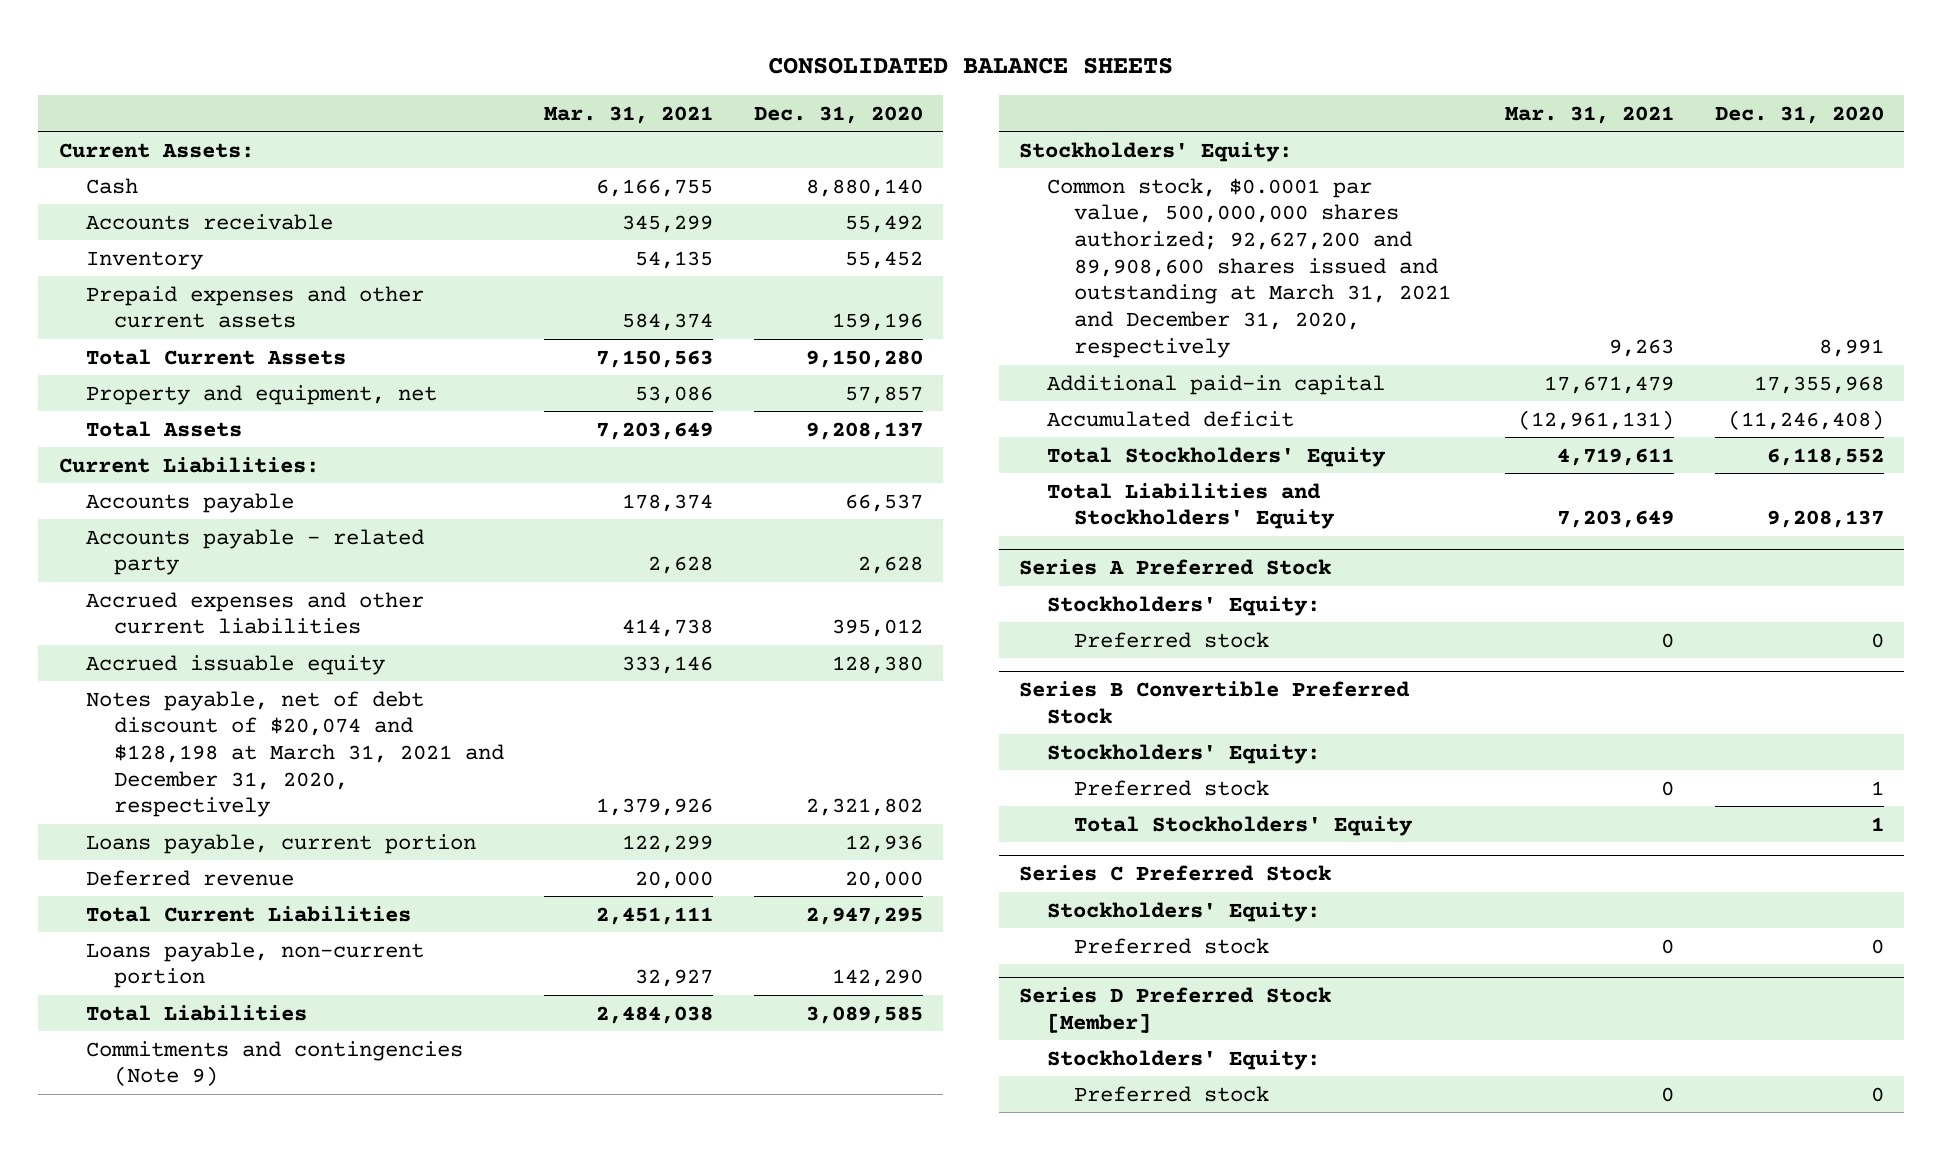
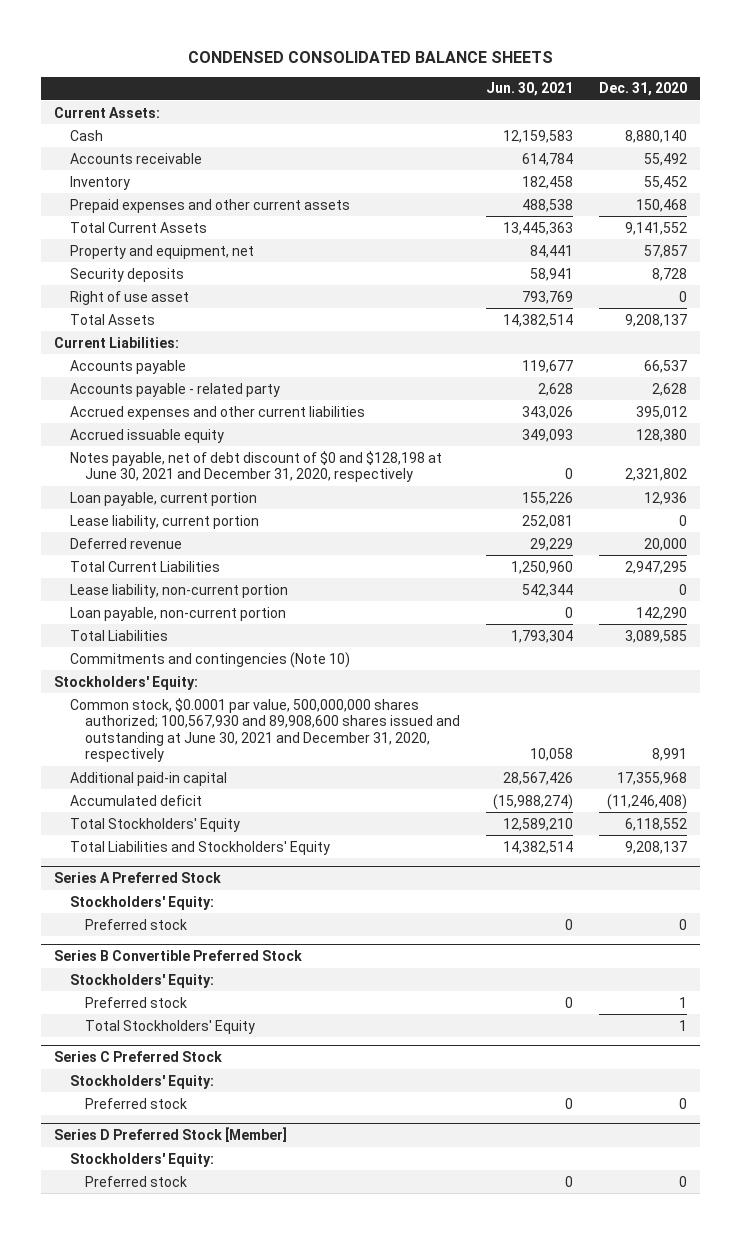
- CONSOLIDATED BALANCE SHEETS
+ CONDENSED CONSOLIDATED BALANCE SHEETS
- | Mar. 31, 2021 | Dec. 31, 2020
+ | Jun. 30, 2021 | Dec. 31, 2020
- Prepaid expenses and other current assets | 584,374 | 159,196
- Total Current Assets | 7,150,563 | 9,150,280
+ Prepaid expenses and other current assets | 488,538 | 150,468
+ Total Current Assets | 13,445,363 | 9,141,552
+ Security deposits | 58,941 | 8,728
+ Right of use asset | 793,769 | 0
- Notes payable, net of debt discount of $20,074 and $128,198 at March 31, 2021 and December 31, 2020, respectively | 1,379,926 | 2,321,802
- Loans payable, current portion | 122,299 | 12,936
+ Notes payable, net of debt discount of $0 and $128,198 at June 30, 2021 and December 31, 2020, respectively | 0 | 2,321,802
+ Loan payable, current portion | 155,226 | 12,936
+ Lease liability, current portion | 252,081 | 0
- Loans payable, non-current portion | 32,927 | 142,290
+ Lease liability, non-current portion | 542,344 | 0
+ Loan payable, non-current portion | 0 | 142,290
- Commitments and contingencies (Note 9)
+ Commitments and contingencies (Note 10)
- Common stock, $0.0001 par value, 500,000,000 shares authorized; 92,627,200 and 89,908,600 shares issued and outstanding at March 31, 2021 and December 31, 2020, respectively | 9,263 | 8,991
+ Common stock, $0.0001 par value, 500,000,000 shares authorized; 100,567,930 and 89,908,600 shares issued and outstanding at June 30, 2021 and December 31, 2020, respectively | 10,058 | 8,991

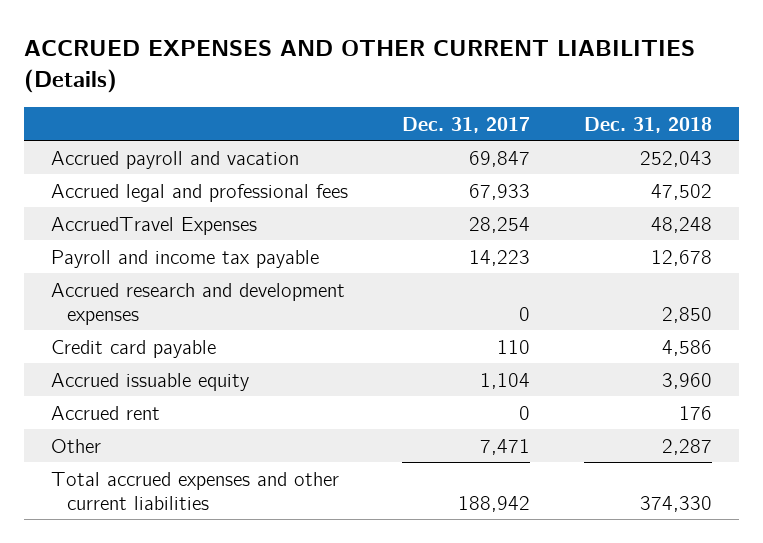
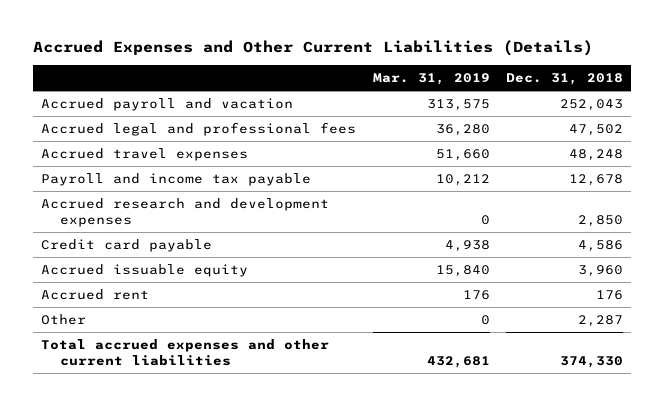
- ACCRUED EXPENSES AND OTHER CURRENT LIABILITIES (Details)
+ Accrued Expenses and Other Current Liabilities (Details)
- | Dec. 31, 2017 | Dec. 31, 2018
+ | Mar. 31, 2019 | Dec. 31, 2018
- AccruedTravel Expenses | 28,254 | 48,248
+ Accrued travel expenses | 51,660 | 48,248

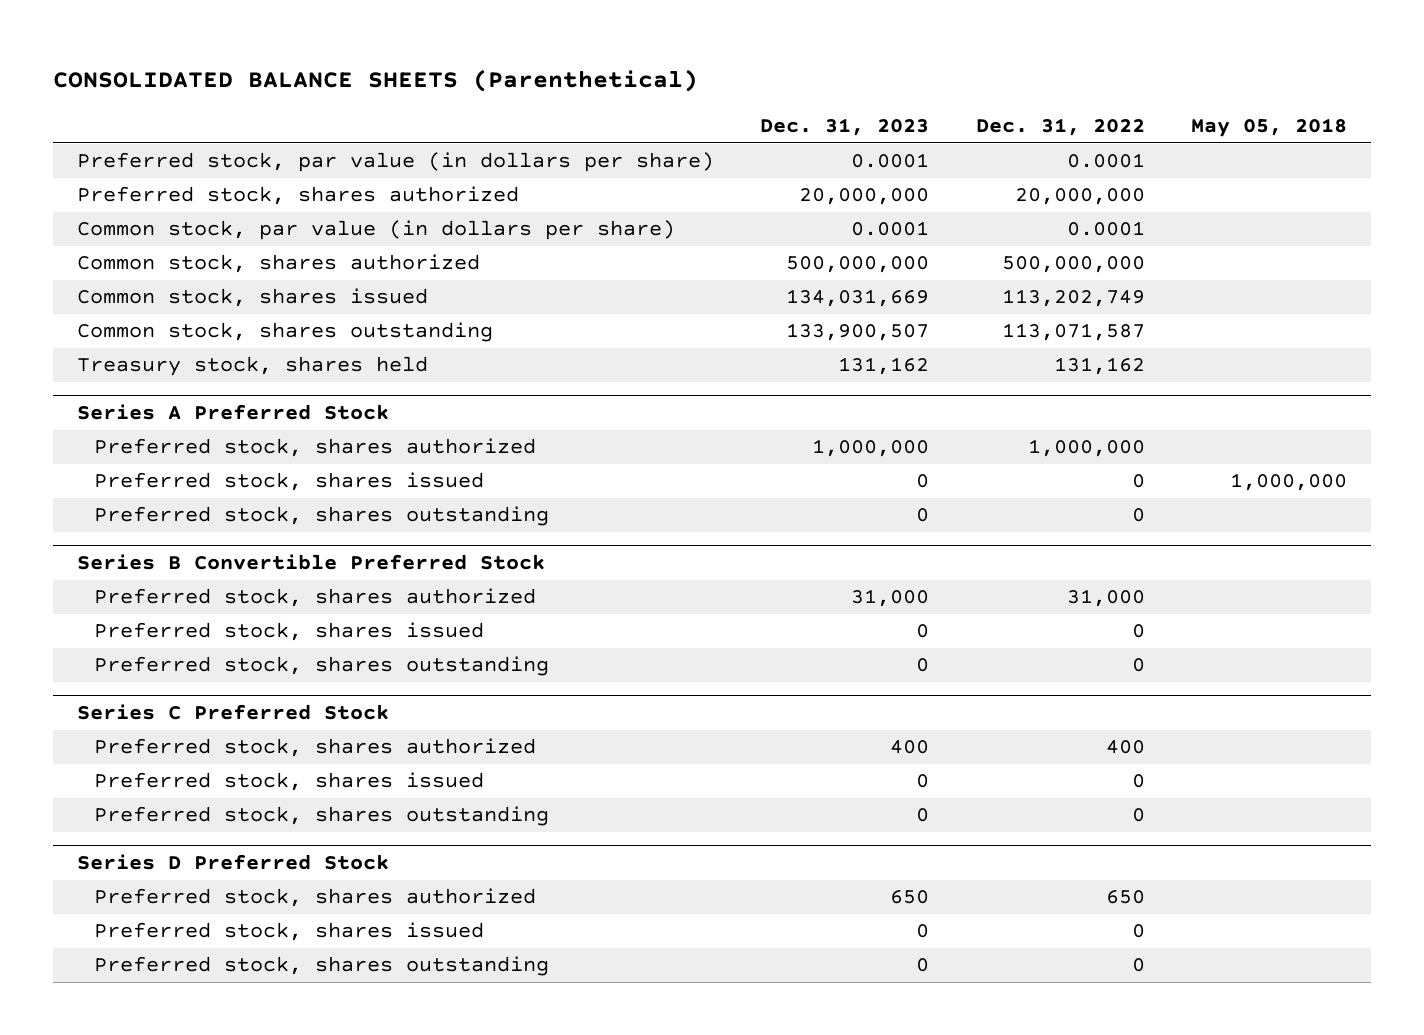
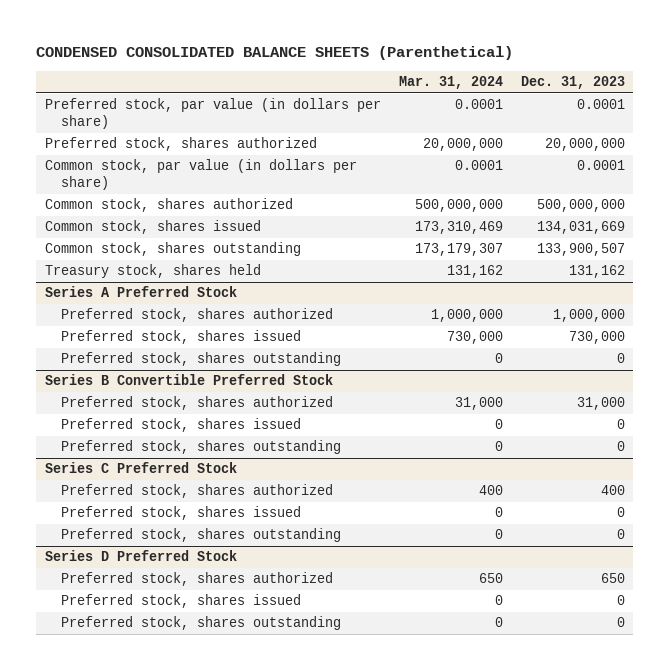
- CONSOLIDATED BALANCE SHEETS (Parenthetical)
+ CONDENSED CONSOLIDATED BALANCE SHEETS (Parenthetical)
- | Dec. 31, 2023 | Dec. 31, 2022 | May 05, 2018
+ | Mar. 31, 2024 | Dec. 31, 2023
@ Series A Preferred Stock
- Preferred stock, shares issued | 0 | 0 | 1,000,000
+ Preferred stock, shares issued | 730,000 | 730,000

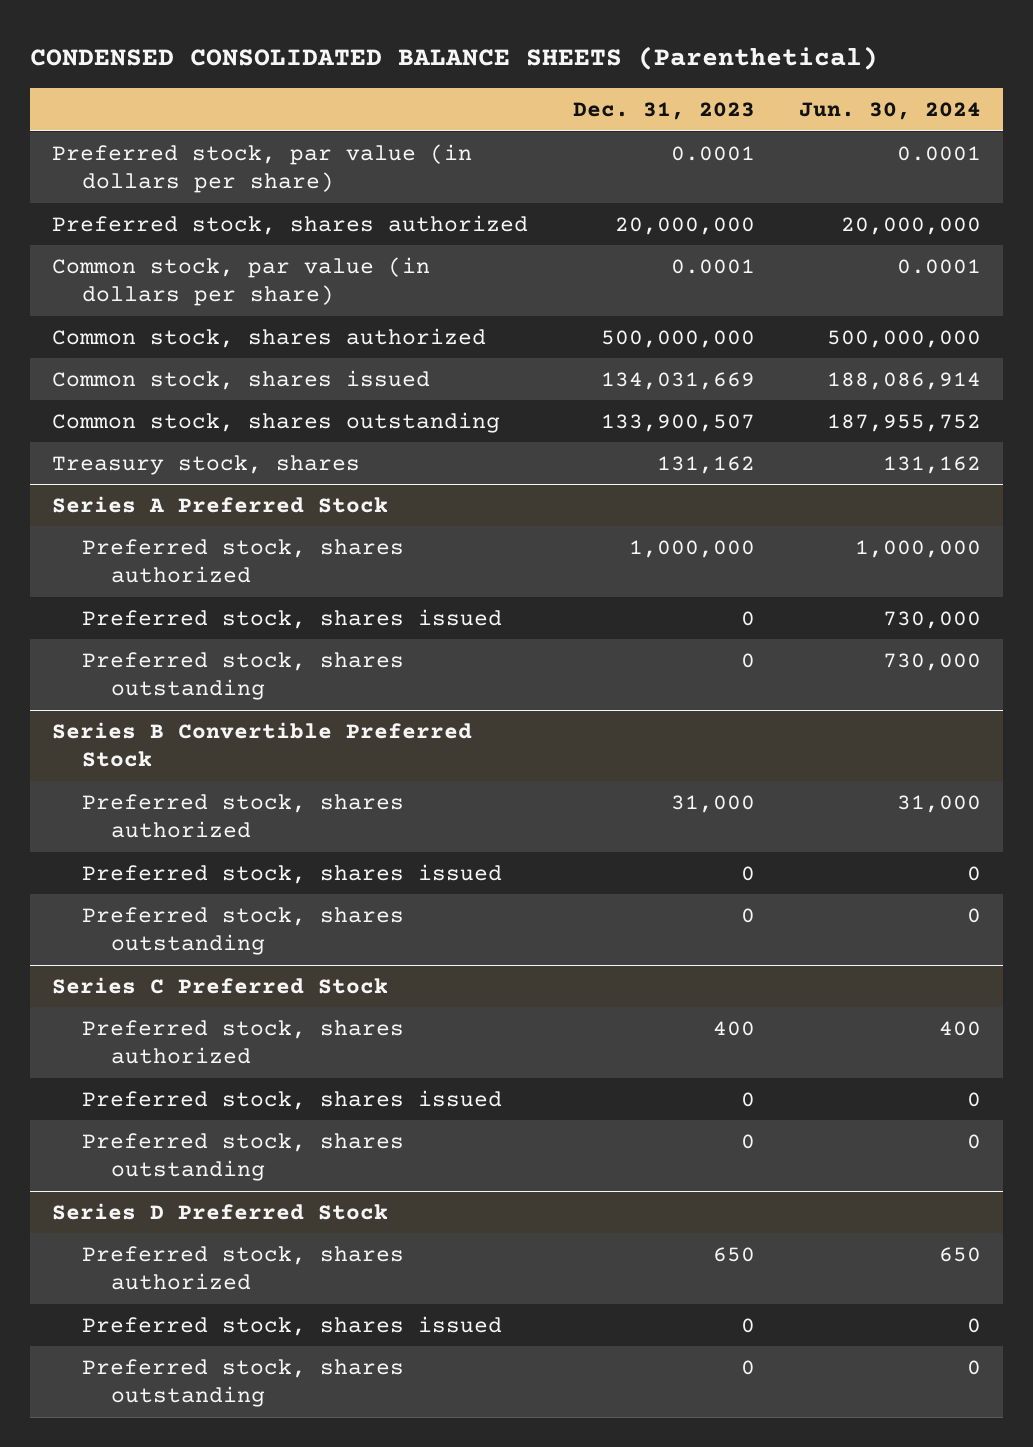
- | Mar. 31, 2024 | Dec. 31, 2023
+ | Dec. 31, 2023 | Jun. 30, 2024
- Treasury stock, shares held | 131,162 | 131,162
+ Treasury stock, shares | 131,162 | 131,162
@ Series A Preferred Stock
- Preferred stock, shares issued | 730,000 | 730,000
+ Preferred stock, shares issued | 0 | 730,000

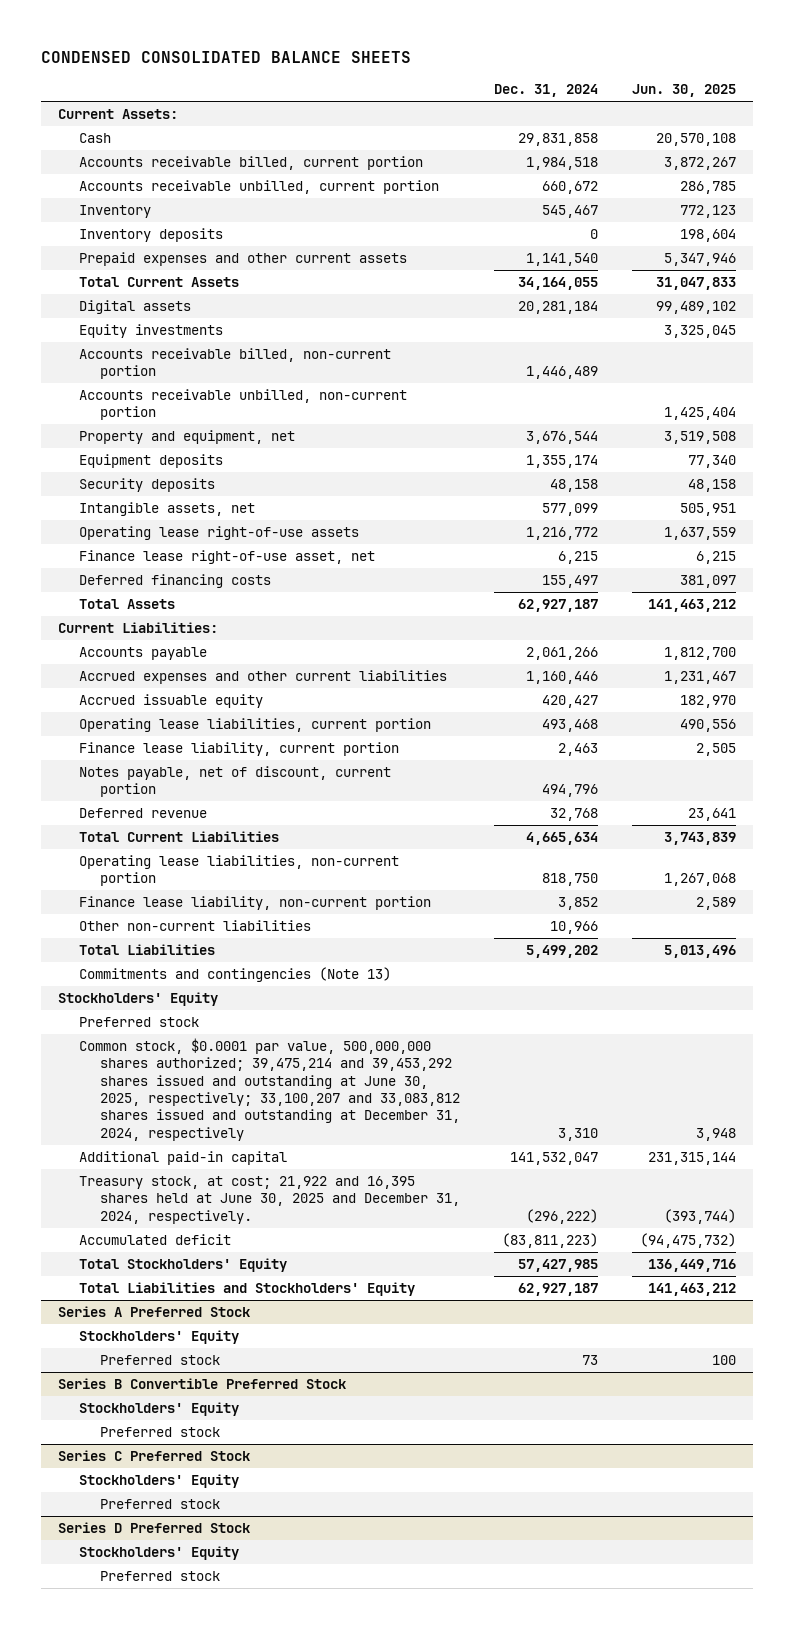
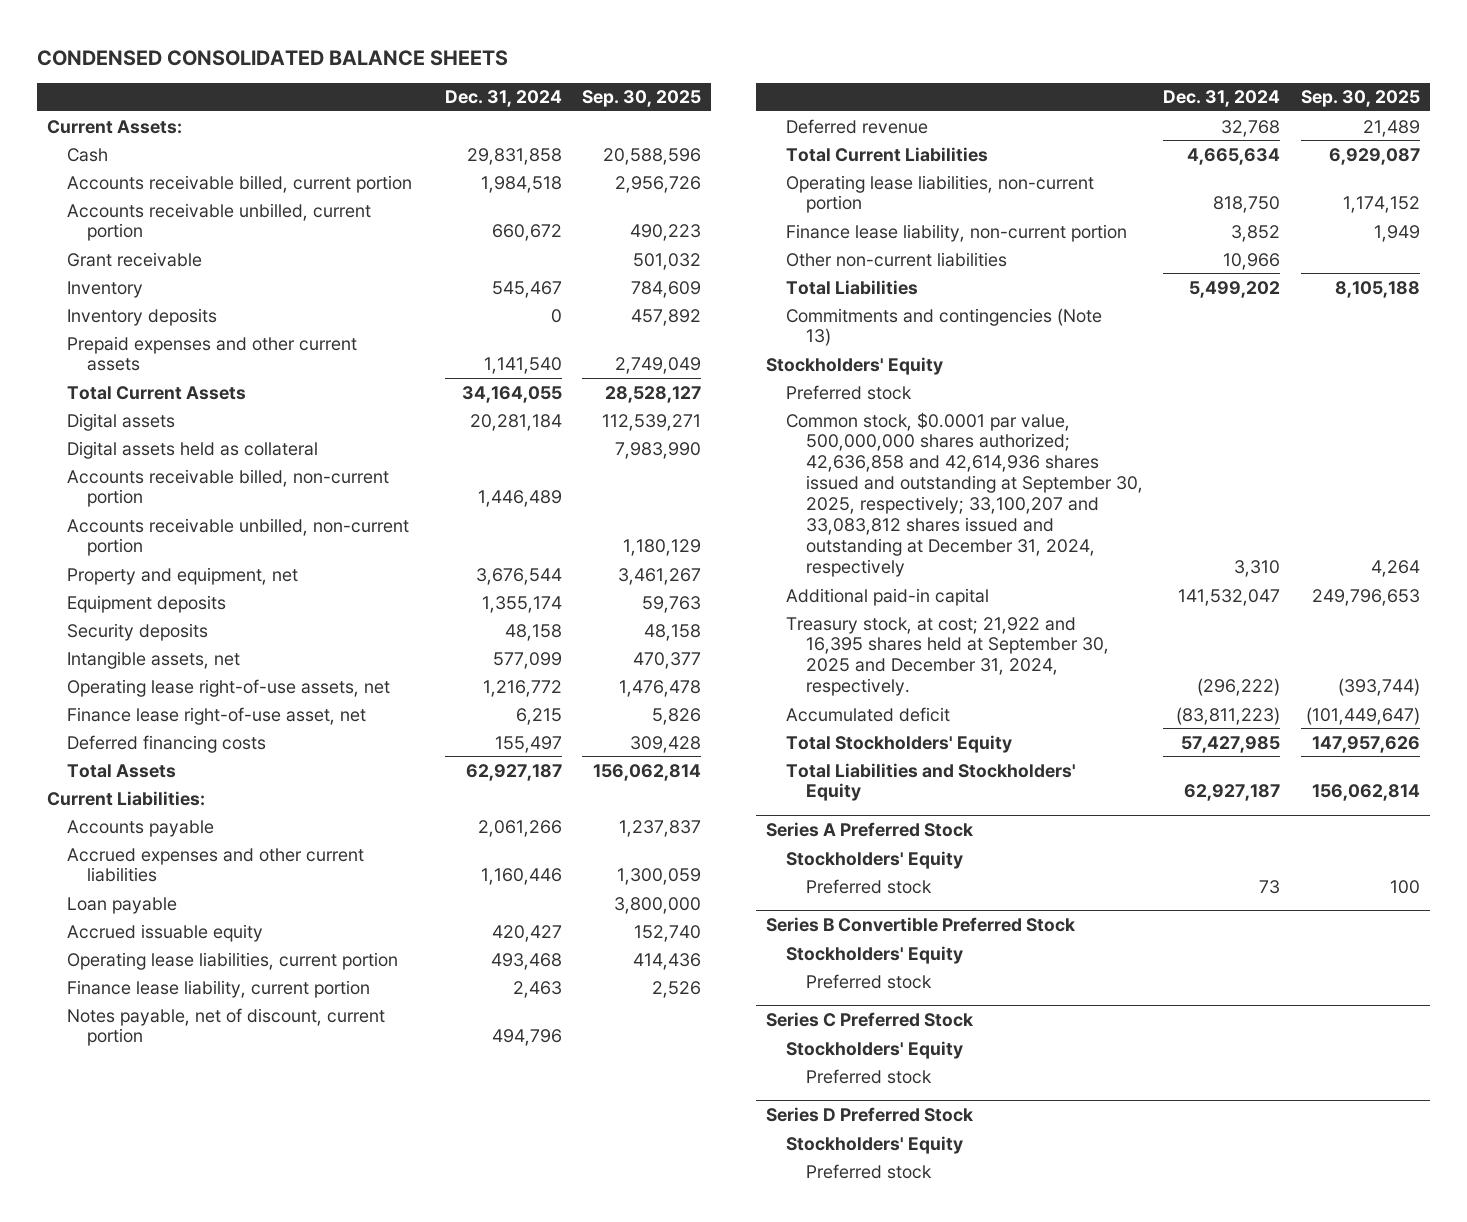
- | Dec. 31, 2024 | Jun. 30, 2025
+ | Dec. 31, 2024 | Sep. 30, 2025
+ Grant receivable | | 501,032
- Equity investments | | 3,325,045
+ Digital assets held as collateral | | 7,983,990
- Operating lease right-of-use assets | 1,216,772 | 1,637,559
+ Operating lease right-of-use assets, net | 1,216,772 | 1,476,478
+ Loan payable | | 3,800,000
- Common stock, $0.0001 par value, 500,000,000 shares authorized; 39,475,214 and 39,453,292 shares issued and outstanding at June 30, 2025, respectively; 33,100,207 and 33,083,812 shares issued and outstanding at December 31, 2024, respectively | 3,310 | 3,948
+ Common stock, $0.0001 par value, 500,000,000 shares authorized; 42,636,858 and 42,614,936 shares issued and outstanding at September 30, 2025, respectively; 33,100,207 and 33,083,812 shares issued and outstanding at December 31, 2024, respectively | 3,310 | 4,264
- Treasury stock, at cost; 21,922 and 16,395 shares held at June 30, 2025 and December 31, 2024, respectively. | (296,222) | (393,744)
+ Treasury stock, at cost; 21,922 and 16,395 shares held at September 30, 2025 and December 31, 2024, respectively. | (296,222) | (393,744)

